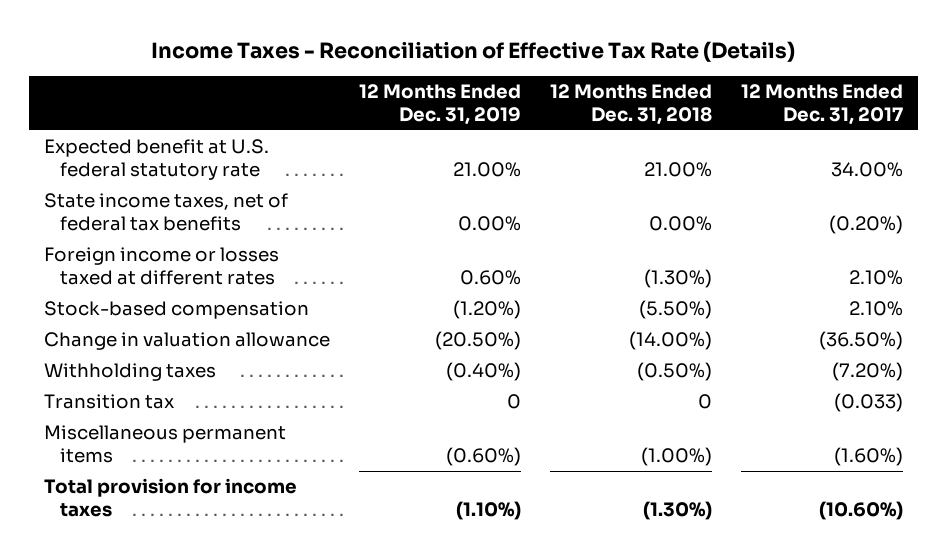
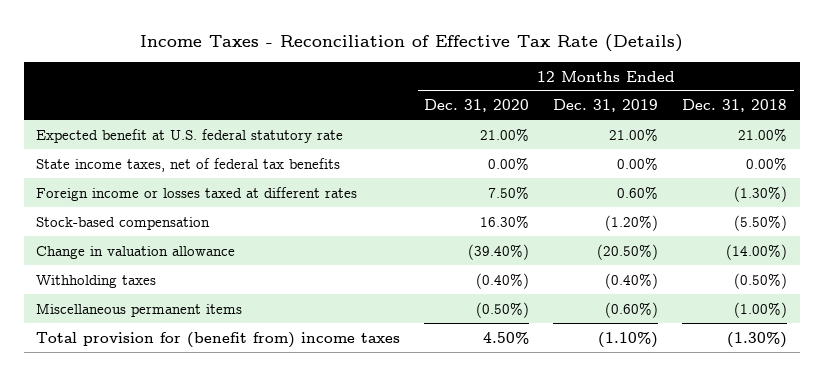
- | 12 Months Ended Dec. 31, 2019 | 12 Months Ended Dec. 31, 2018 | 12 Months Ended Dec. 31, 2017
+ | 12 Months Ended Dec. 31, 2020 | 12 Months Ended Dec. 31, 2019 | 12 Months Ended Dec. 31, 2018
- Transition tax | 0 | 0 | (0.033)
- Total provision for income taxes | (1.10%) | (1.30%) | (10.60%)
+ Total provision for (benefit from) income taxes | 4.50% | (1.10%) | (1.30%)

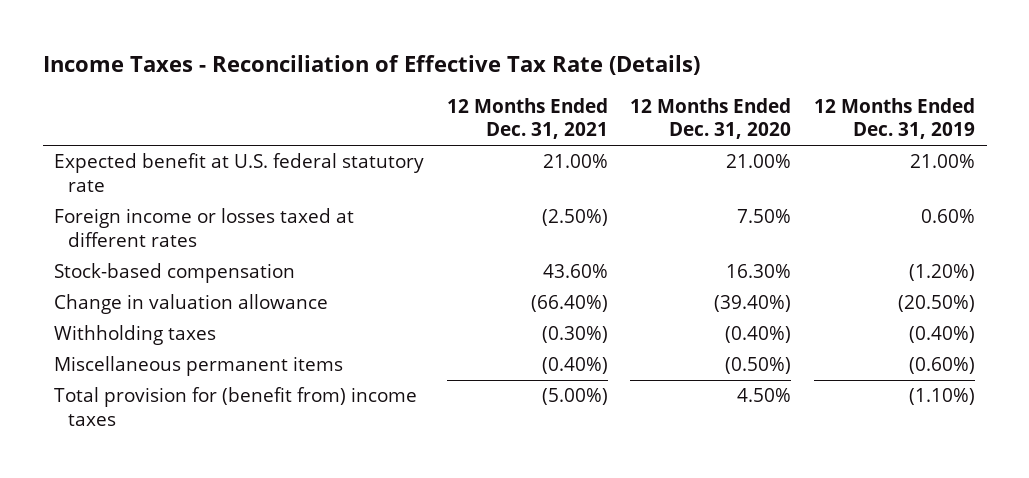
- | 12 Months Ended Dec. 31, 2020 | 12 Months Ended Dec. 31, 2019 | 12 Months Ended Dec. 31, 2018
+ | 12 Months Ended Dec. 31, 2021 | 12 Months Ended Dec. 31, 2020 | 12 Months Ended Dec. 31, 2019
- State income taxes, net of federal tax benefits | 0.00% | 0.00% | 0.00%

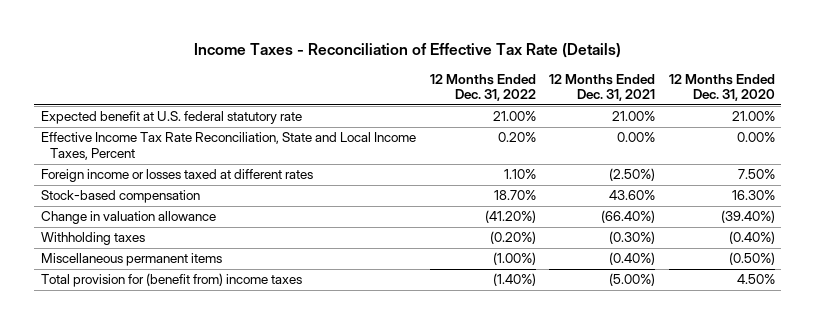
- | 12 Months Ended Dec. 31, 2021 | 12 Months Ended Dec. 31, 2020 | 12 Months Ended Dec. 31, 2019
+ | 12 Months Ended Dec. 31, 2022 | 12 Months Ended Dec. 31, 2021 | 12 Months Ended Dec. 31, 2020
+ Effective Income Tax Rate Reconciliation, State and Local Income Taxes, Percent | 0.20% | 0.00% | 0.00%

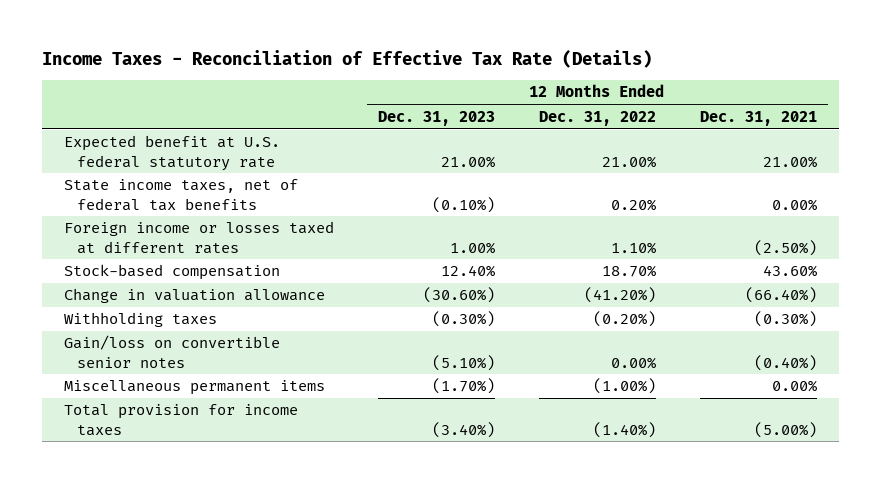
- | 12 Months Ended Dec. 31, 2022 | 12 Months Ended Dec. 31, 2021 | 12 Months Ended Dec. 31, 2020
+ | 12 Months Ended Dec. 31, 2023 | 12 Months Ended Dec. 31, 2022 | 12 Months Ended Dec. 31, 2021
- Effective Income Tax Rate Reconciliation, State and Local Income Taxes, Percent | 0.20% | 0.00% | 0.00%
+ State income taxes, net of federal tax benefits | (0.10%) | 0.20% | 0.00%
- Miscellaneous permanent items | (1.00%) | (0.40%) | (0.50%)
- Total provision for (benefit from) income taxes | (1.40%) | (5.00%) | 4.50%
+ Gain/loss on convertible senior notes | (5.10%) | 0.00% | (0.40%)
+ Miscellaneous permanent items | (1.70%) | (1.00%) | 0.00%
+ Total provision for income taxes | (3.40%) | (1.40%) | (5.00%)

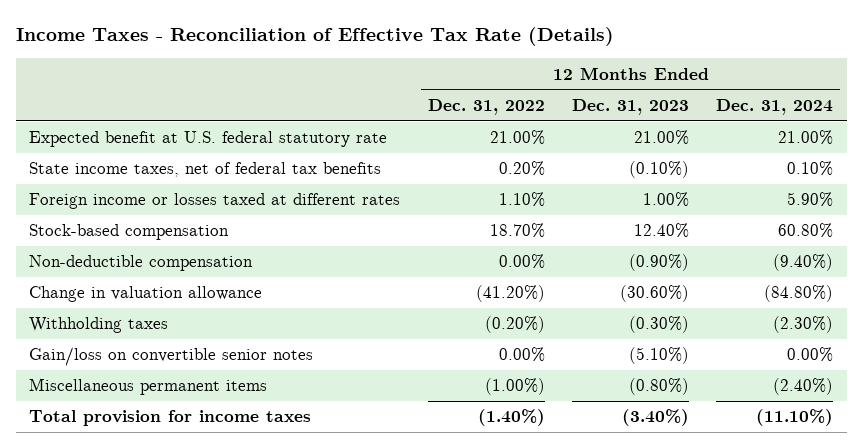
- | 12 Months Ended Dec. 31, 2023 | 12 Months Ended Dec. 31, 2022 | 12 Months Ended Dec. 31, 2021
+ | 12 Months Ended Dec. 31, 2022 | 12 Months Ended Dec. 31, 2023 | 12 Months Ended Dec. 31, 2024
+ Non-deductible compensation | 0.00% | (0.90%) | (9.40%)
- Miscellaneous permanent items | (1.70%) | (1.00%) | 0.00%
+ Miscellaneous permanent items | (1.00%) | (0.80%) | (2.40%)

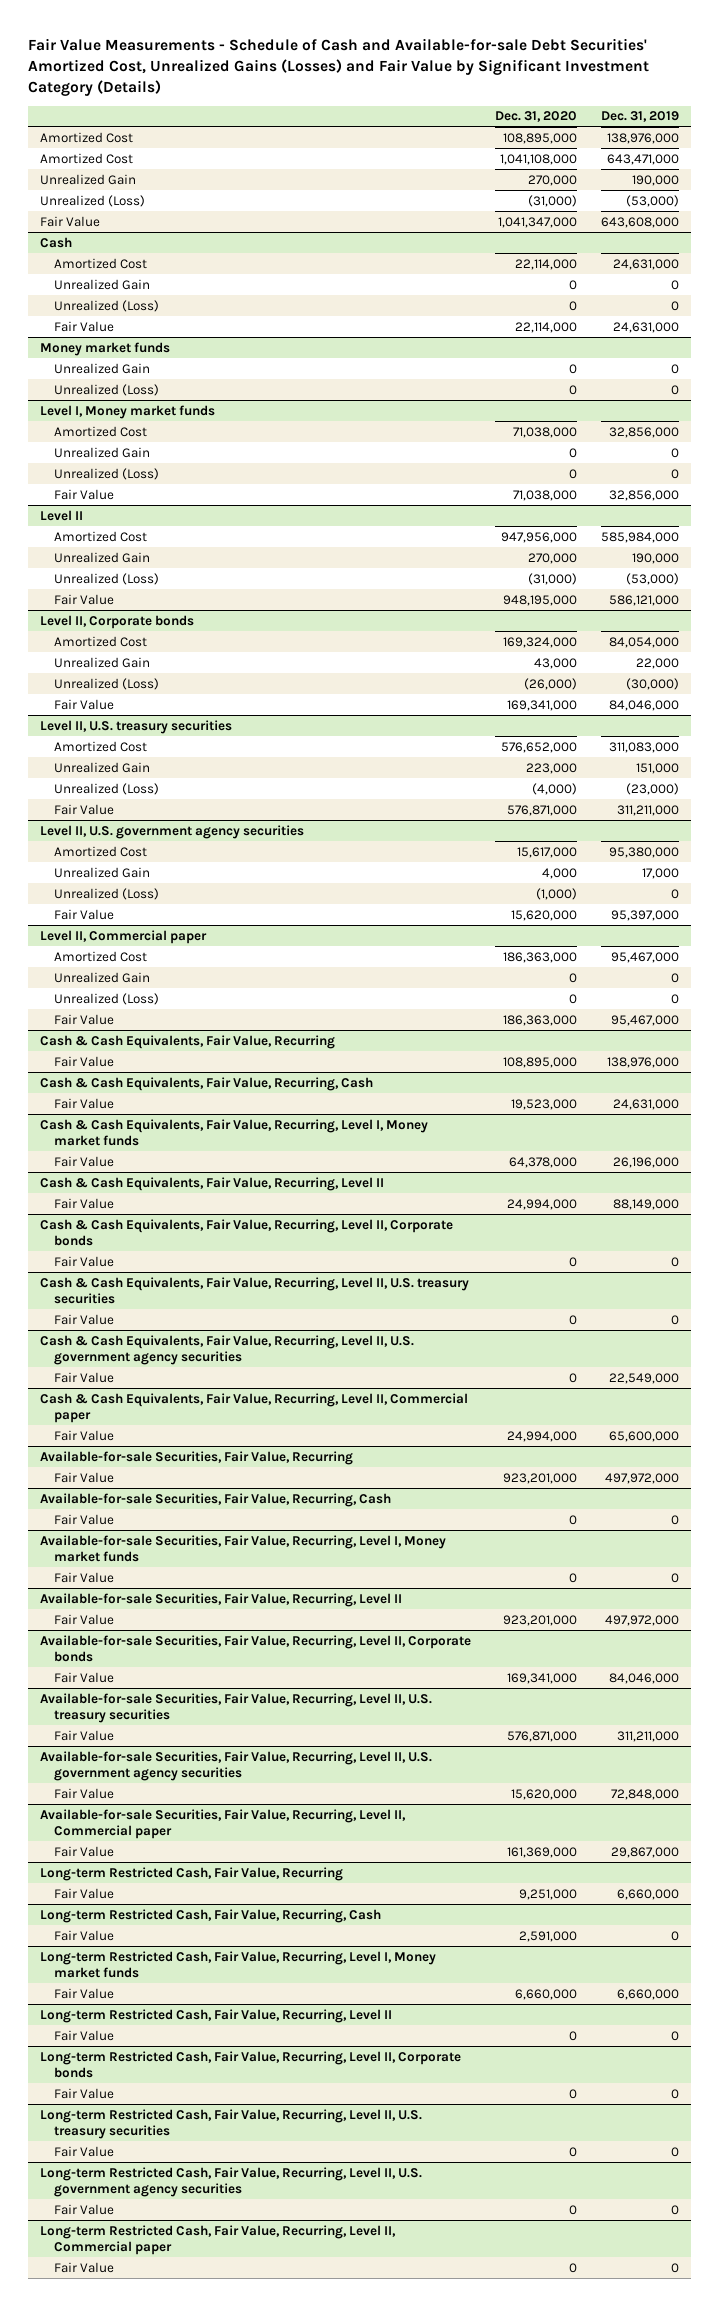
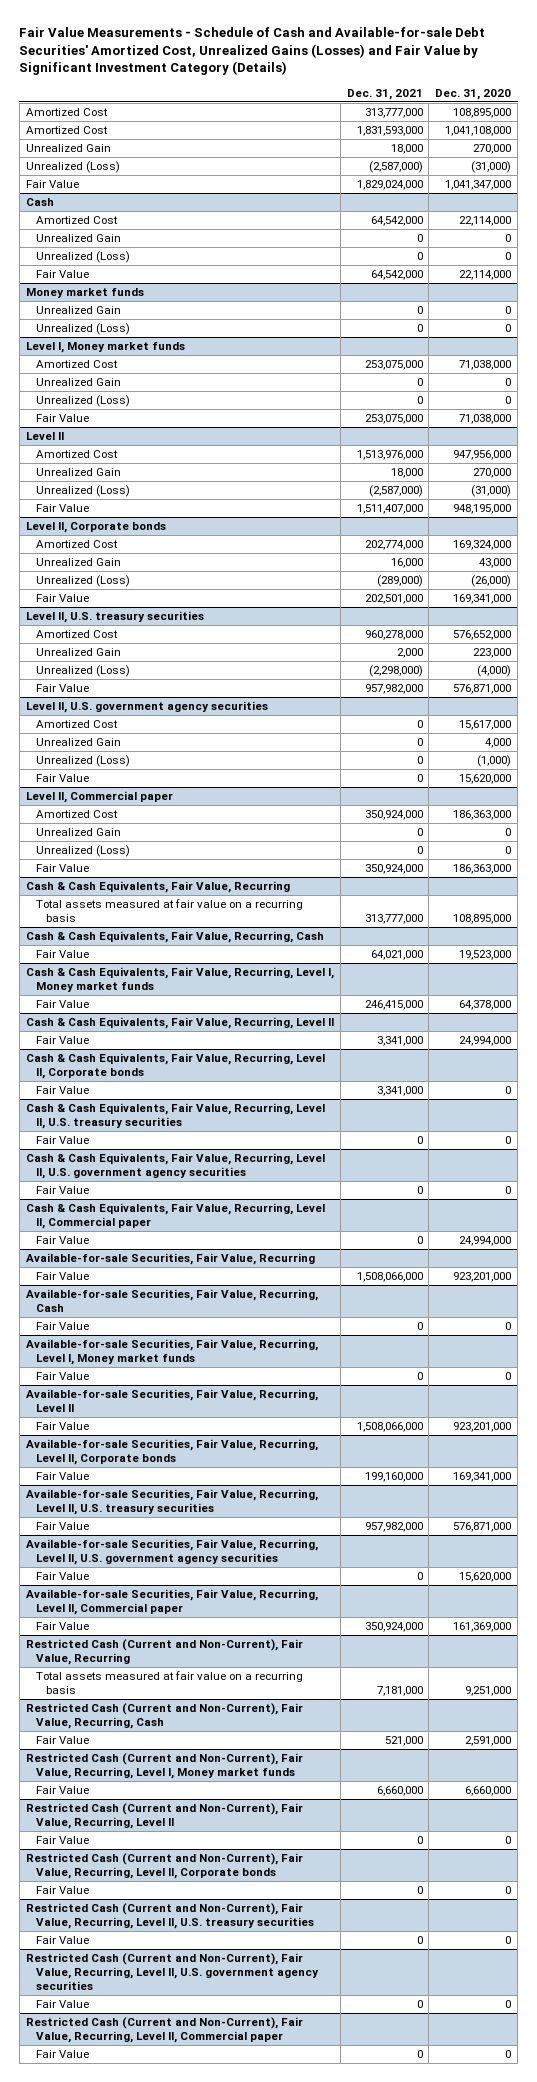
- | Dec. 31, 2020 | Dec. 31, 2019
+ | Dec. 31, 2021 | Dec. 31, 2020
@ Cash & Cash Equivalents, Fair Value, Recurring
- Fair Value | 108,895,000 | 138,976,000
+ Total assets measured at fair value on a recurring basis | 313,777,000 | 108,895,000
- Long-term Restricted Cash, Fair Value, Recurring
- Fair Value | 9,251,000 | 6,660,000
- Long-term Restricted Cash, Fair Value, Recurring, Cash
+ Restricted Cash (Current and Non-Current), Fair Value, Recurring
+ Total assets measured at fair value on a recurring basis | 7,181,000 | 9,251,000
+ Restricted Cash (Current and Non-Current), Fair Value, Recurring, Cash
- Long-term Restricted Cash, Fair Value, Recurring, Level I, Money market funds
+ Restricted Cash (Current and Non-Current), Fair Value, Recurring, Level I, Money market funds
- Long-term Restricted Cash, Fair Value, Recurring, Level II
+ Restricted Cash (Current and Non-Current), Fair Value, Recurring, Level II
- Long-term Restricted Cash, Fair Value, Recurring, Level II, Corporate bonds
+ Restricted Cash (Current and Non-Current), Fair Value, Recurring, Level II, Corporate bonds
- Long-term Restricted Cash, Fair Value, Recurring, Level II, U.S. treasury securities
+ Restricted Cash (Current and Non-Current), Fair Value, Recurring, Level II, U.S. treasury securities
- Long-term Restricted Cash, Fair Value, Recurring, Level II, U.S. government agency securities
+ Restricted Cash (Current and Non-Current), Fair Value, Recurring, Level II, U.S. government agency securities
- Long-term Restricted Cash, Fair Value, Recurring, Level II, Commercial paper
+ Restricted Cash (Current and Non-Current), Fair Value, Recurring, Level II, Commercial paper

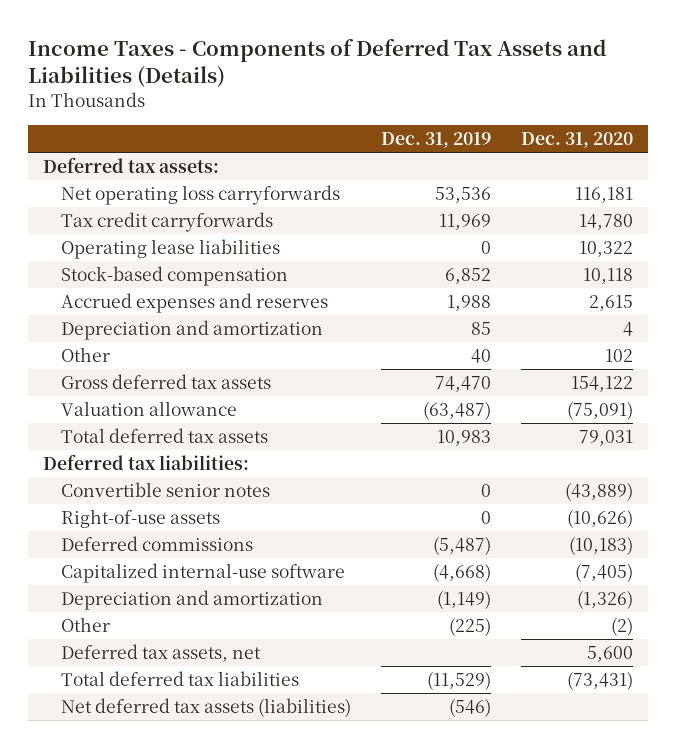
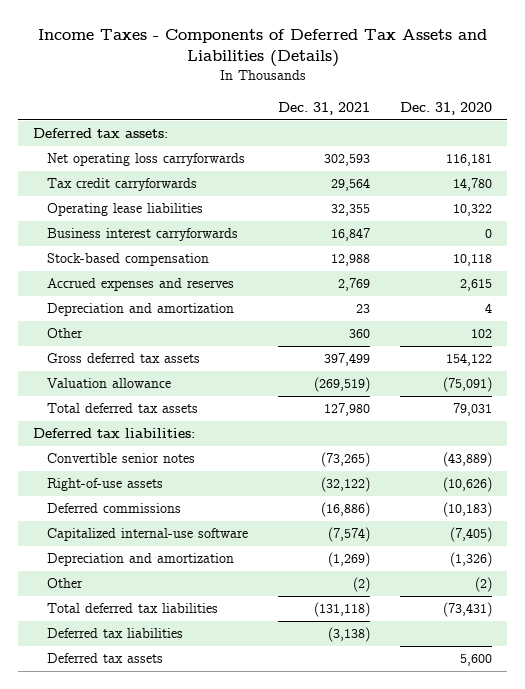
- | Dec. 31, 2019 | Dec. 31, 2020
+ | Dec. 31, 2021 | Dec. 31, 2020
+ Business interest carryforwards | 16,847 | 0
- Deferred tax assets, net | | 5,600
- Net deferred tax assets (liabilities) | (546) |
+ Deferred tax liabilities | (3,138) |
+ Deferred tax assets | | 5,600

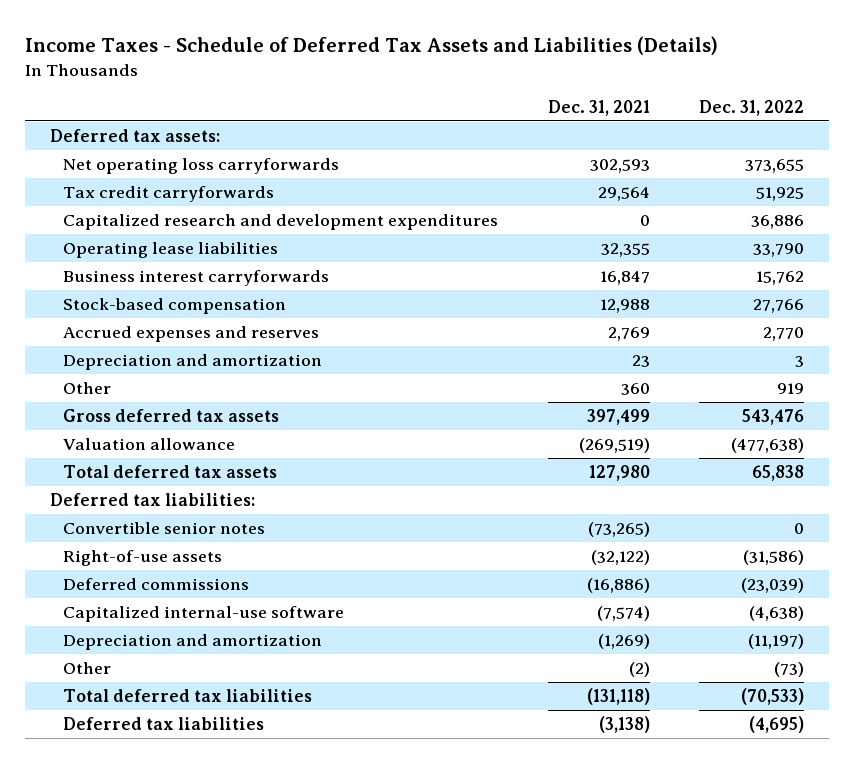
- Income Taxes - Components of Deferred Tax Assets and Liabilities (Details)
+ Income Taxes - Schedule of Deferred Tax Assets and Liabilities (Details)
- | Dec. 31, 2021 | Dec. 31, 2020
+ | Dec. 31, 2021 | Dec. 31, 2022
+ Capitalized research and development expenditures | 0 | 36,886
- Deferred tax assets | | 5,600

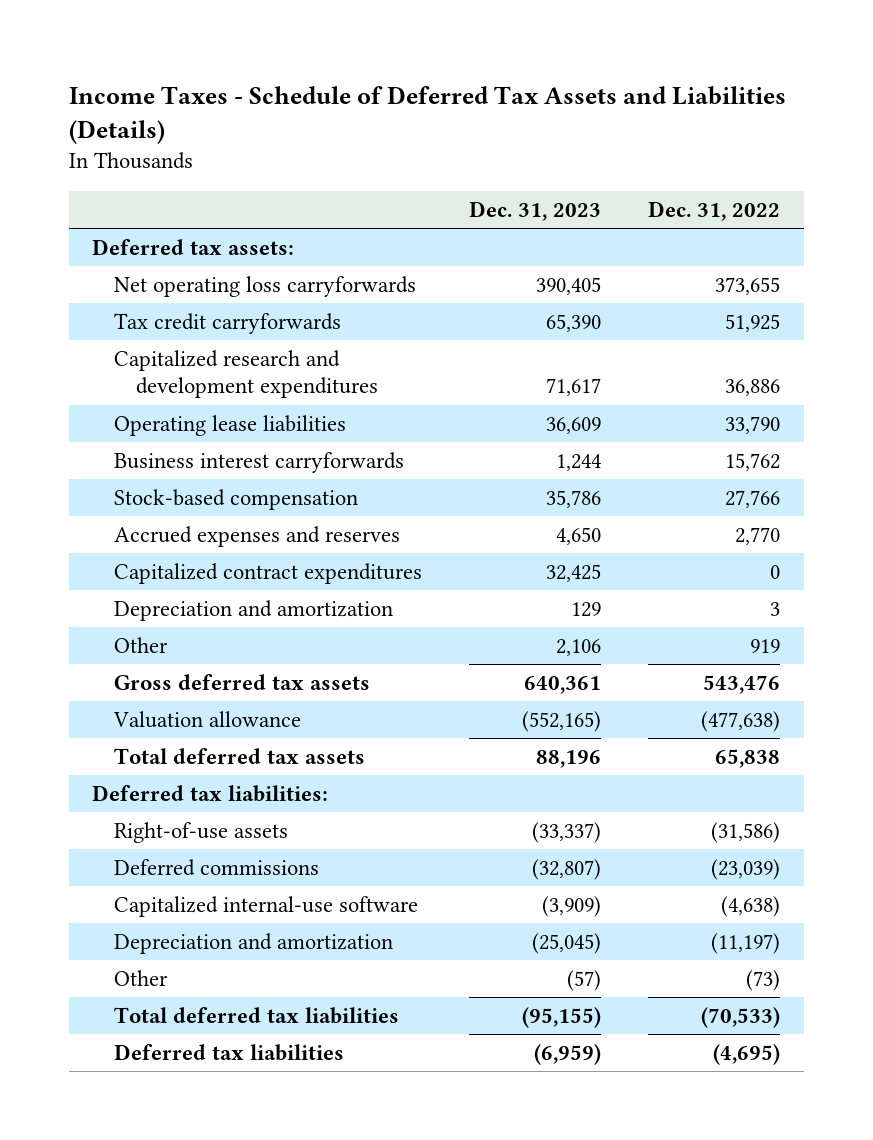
- | Dec. 31, 2021 | Dec. 31, 2022
+ | Dec. 31, 2023 | Dec. 31, 2022
+ Capitalized contract expenditures | 32,425 | 0
- Convertible senior notes | (73,265) | 0

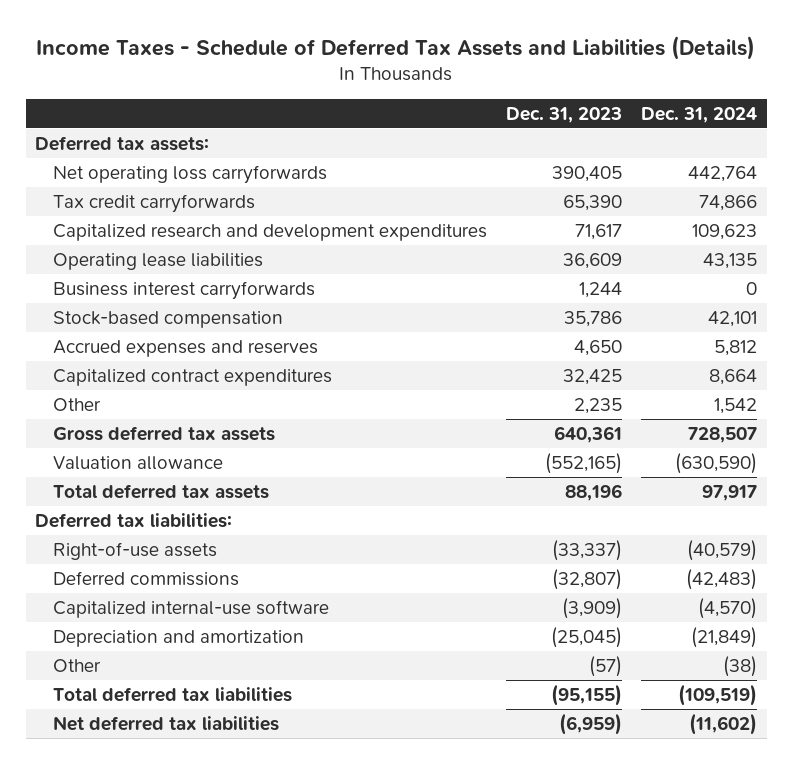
- | Dec. 31, 2023 | Dec. 31, 2022
+ | Dec. 31, 2023 | Dec. 31, 2024
- Depreciation and amortization | 129 | 3
- Other | 2,106 | 919
+ Other | 2,235 | 1,542
- Deferred tax liabilities | (6,959) | (4,695)
+ Net deferred tax liabilities | (6,959) | (11,602)

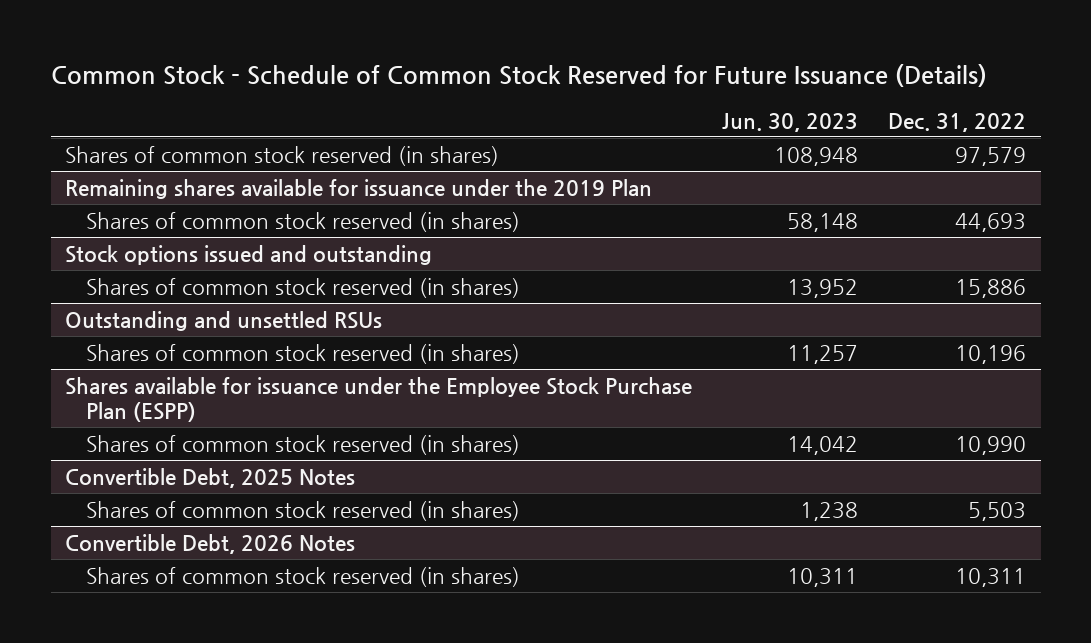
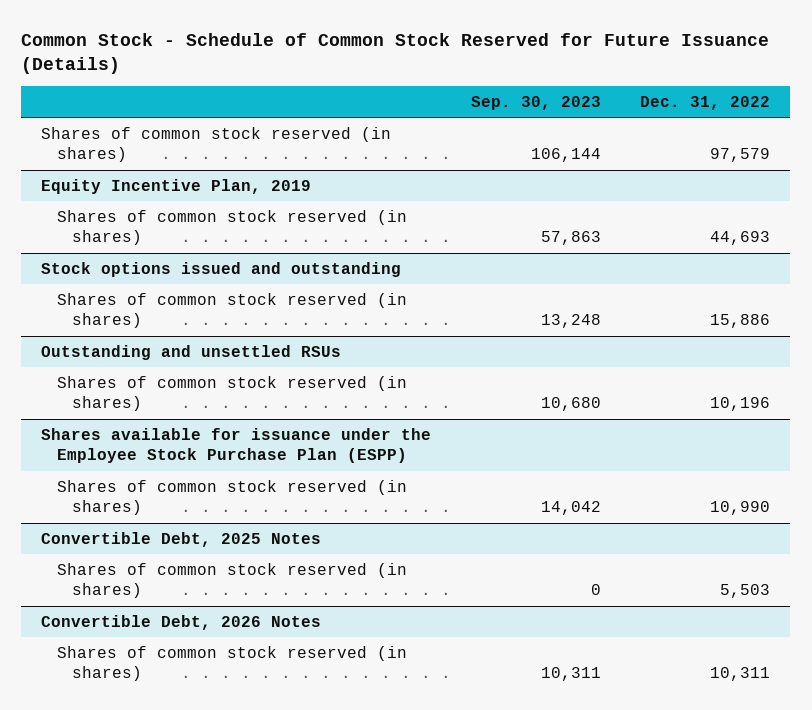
- | Jun. 30, 2023 | Dec. 31, 2022
+ | Sep. 30, 2023 | Dec. 31, 2022
- Remaining shares available for issuance under the 2019 Plan
+ Equity Incentive Plan, 2019

